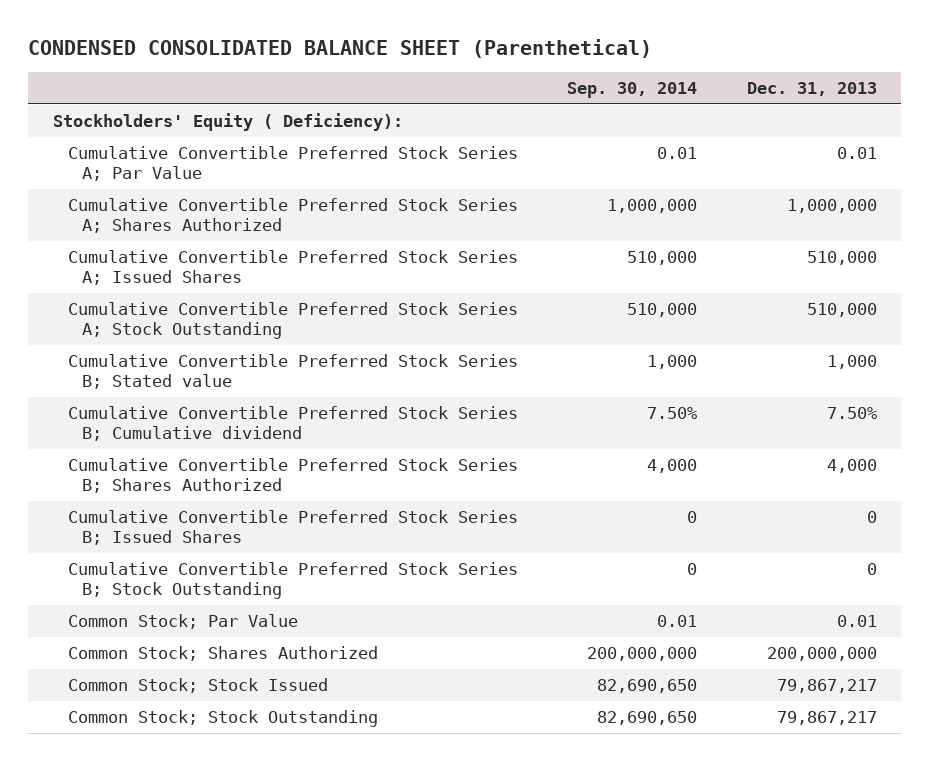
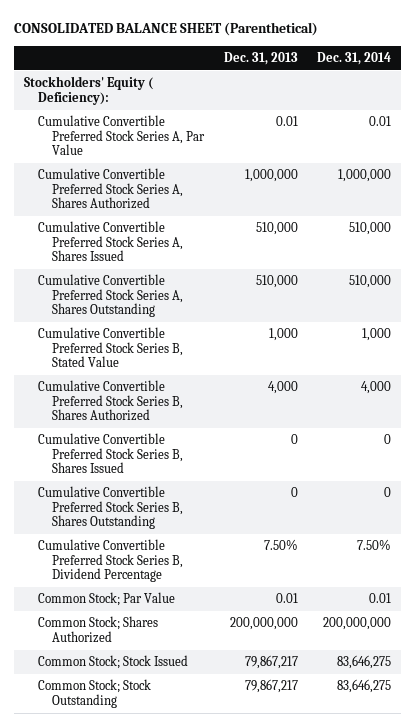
- CONDENSED CONSOLIDATED BALANCE SHEET (Parenthetical)
+ CONSOLIDATED BALANCE SHEET (Parenthetical)
- | Sep. 30, 2014 | Dec. 31, 2013
+ | Dec. 31, 2013 | Dec. 31, 2014
- Cumulative Convertible Preferred Stock Series A; Par Value | 0.01 | 0.01
- Cumulative Convertible Preferred Stock Series A; Shares Authorized | 1,000,000 | 1,000,000
- Cumulative Convertible Preferred Stock Series A; Issued Shares | 510,000 | 510,000
- Cumulative Convertible Preferred Stock Series A; Stock Outstanding | 510,000 | 510,000
- Cumulative Convertible Preferred Stock Series B; Stated value | 1,000 | 1,000
- Cumulative Convertible Preferred Stock Series B; Cumulative dividend | 7.50% | 7.50%
- Cumulative Convertible Preferred Stock Series B; Shares Authorized | 4,000 | 4,000
- Cumulative Convertible Preferred Stock Series B; Issued Shares | 0 | 0
- Cumulative Convertible Preferred Stock Series B; Stock Outstanding | 0 | 0
+ Cumulative Convertible Preferred Stock Series A, Par Value | 0.01 | 0.01
+ Cumulative Convertible Preferred Stock Series A, Shares Authorized | 1,000,000 | 1,000,000
+ Cumulative Convertible Preferred Stock Series A, Shares Issued | 510,000 | 510,000
+ Cumulative Convertible Preferred Stock Series A, Shares Outstanding | 510,000 | 510,000
+ Cumulative Convertible Preferred Stock Series B, Stated Value | 1,000 | 1,000
+ Cumulative Convertible Preferred Stock Series B, Shares Authorized | 4,000 | 4,000
+ Cumulative Convertible Preferred Stock Series B, Shares Issued | 0 | 0
+ Cumulative Convertible Preferred Stock Series B, Shares Outstanding | 0 | 0
+ Cumulative Convertible Preferred Stock Series B, Dividend Percentage | 7.50% | 7.50%

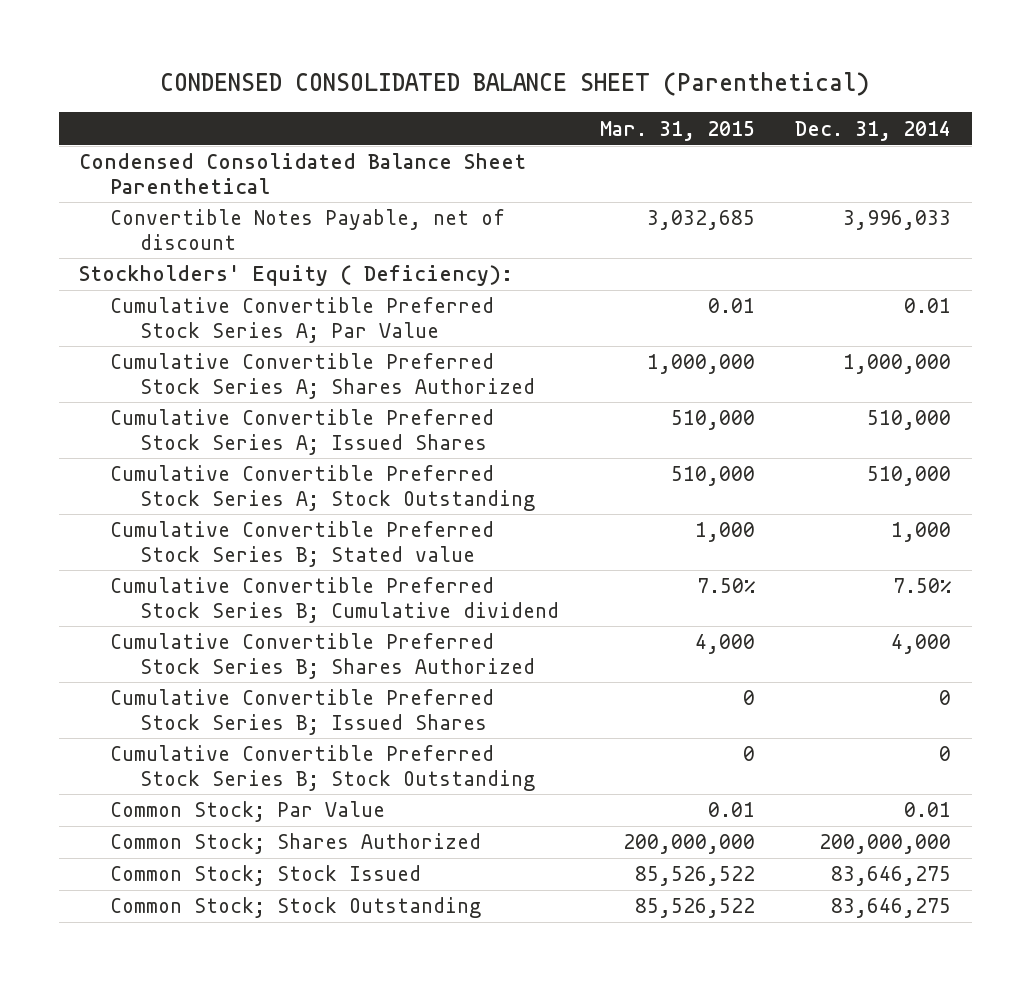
- CONSOLIDATED BALANCE SHEET (Parenthetical)
+ CONDENSED CONSOLIDATED BALANCE SHEET (Parenthetical)
- | Dec. 31, 2013 | Dec. 31, 2014
+ | Mar. 31, 2015 | Dec. 31, 2014
+ Condensed Consolidated Balance Sheet Parenthetical
+ Convertible Notes Payable, net of discount | 3,032,685 | 3,996,033
- Cumulative Convertible Preferred Stock Series A, Par Value | 0.01 | 0.01
- Cumulative Convertible Preferred Stock Series A, Shares Authorized | 1,000,000 | 1,000,000
- Cumulative Convertible Preferred Stock Series A, Shares Issued | 510,000 | 510,000
- Cumulative Convertible Preferred Stock Series A, Shares Outstanding | 510,000 | 510,000
- Cumulative Convertible Preferred Stock Series B, Stated Value | 1,000 | 1,000
- Cumulative Convertible Preferred Stock Series B, Shares Authorized | 4,000 | 4,000
- Cumulative Convertible Preferred Stock Series B, Shares Issued | 0 | 0
- Cumulative Convertible Preferred Stock Series B, Shares Outstanding | 0 | 0
- Cumulative Convertible Preferred Stock Series B, Dividend Percentage | 7.50% | 7.50%
+ Cumulative Convertible Preferred Stock Series A; Par Value | 0.01 | 0.01
+ Cumulative Convertible Preferred Stock Series A; Shares Authorized | 1,000,000 | 1,000,000
+ Cumulative Convertible Preferred Stock Series A; Issued Shares | 510,000 | 510,000
+ Cumulative Convertible Preferred Stock Series A; Stock Outstanding | 510,000 | 510,000
+ Cumulative Convertible Preferred Stock Series B; Stated value | 1,000 | 1,000
+ Cumulative Convertible Preferred Stock Series B; Cumulative dividend | 7.50% | 7.50%
+ Cumulative Convertible Preferred Stock Series B; Shares Authorized | 4,000 | 4,000
+ Cumulative Convertible Preferred Stock Series B; Issued Shares | 0 | 0
+ Cumulative Convertible Preferred Stock Series B; Stock Outstanding | 0 | 0

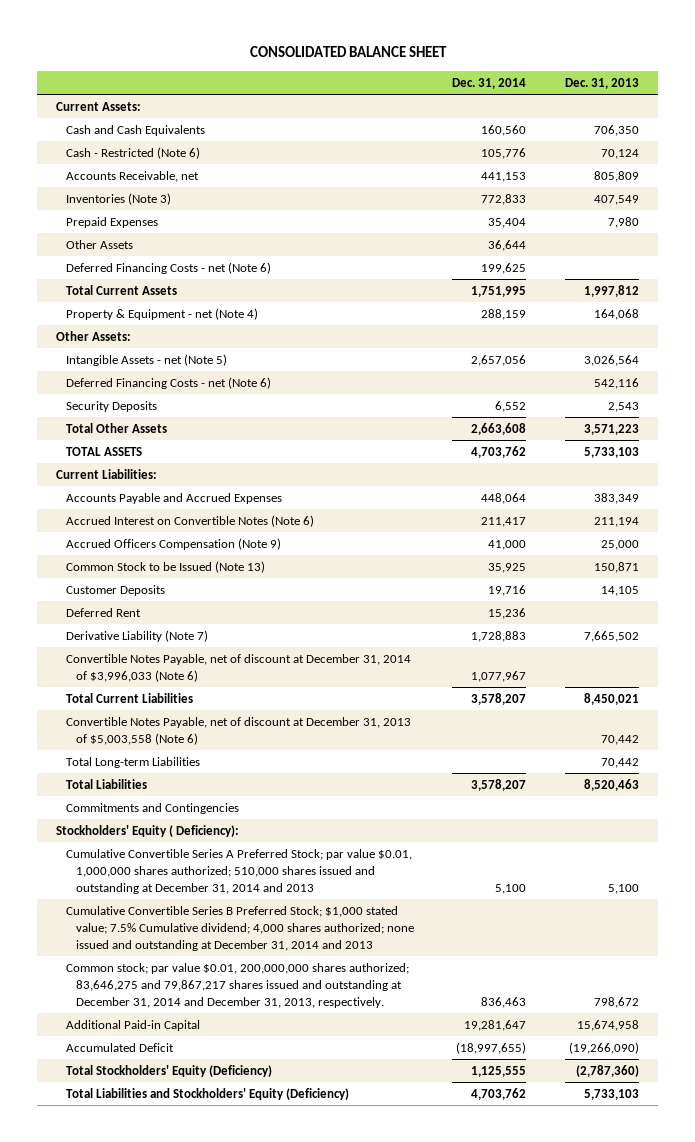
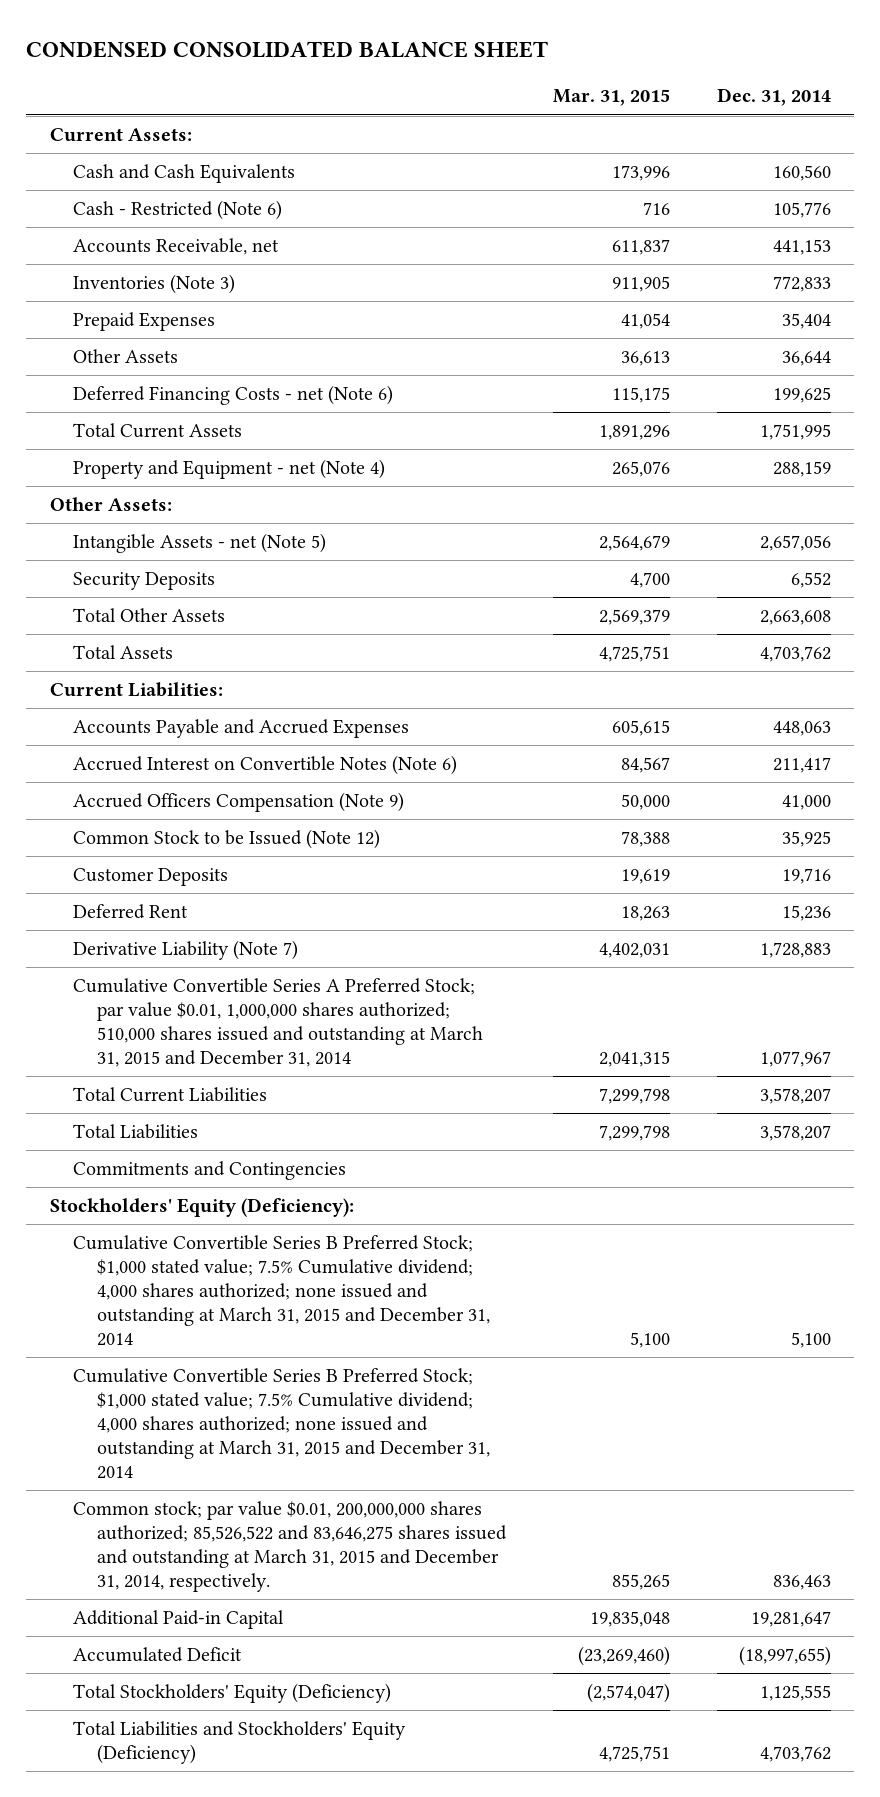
- CONSOLIDATED BALANCE SHEET
+ CONDENSED CONSOLIDATED BALANCE SHEET
- | Dec. 31, 2014 | Dec. 31, 2013
+ | Mar. 31, 2015 | Dec. 31, 2014
- Property & Equipment - net (Note 4) | 288,159 | 164,068
+ Property and Equipment - net (Note 4) | 265,076 | 288,159
- Deferred Financing Costs - net (Note 6) | | 542,116
- TOTAL ASSETS | 4,703,762 | 5,733,103
+ Total Assets | 4,725,751 | 4,703,762
- Accounts Payable and Accrued Expenses | 448,064 | 383,349
+ Accounts Payable and Accrued Expenses | 605,615 | 448,063
- Common Stock to be Issued (Note 13) | 35,925 | 150,871
+ Common Stock to be Issued (Note 12) | 78,388 | 35,925
- Convertible Notes Payable, net of discount at December 31, 2014 of $3,996,033 (Note 6) | 1,077,967 |
+ Cumulative Convertible Series A Preferred Stock; par value $0.01, 1,000,000 shares authorized; 510,000 shares issued and outstanding at March 31, 2015 and December 31, 2014 | 2,041,315 | 1,077,967
- Convertible Notes Payable, net of discount at December 31, 2013 of $5,003,558 (Note 6) | | 70,442
- Total Long-term Liabilities | | 70,442
- Stockholders' Equity ( Deficiency):
- Cumulative Convertible Series A Preferred Stock; par value $0.01, 1,000,000 shares authorized; 510,000 shares issued and outstanding at December 31, 2014 and 2013 | 5,100 | 5,100
- Cumulative Convertible Series B Preferred Stock; $1,000 stated value; 7.5% Cumulative dividend; 4,000 shares authorized; none issued and outstanding at December 31, 2014 and 2013
- Common stock; par value $0.01, 200,000,000 shares authorized; 83,646,275 and 79,867,217 shares issued and outstanding at December 31, 2014 and December 31, 2013, respectively. | 836,463 | 798,672
+ Stockholders' Equity (Deficiency):
+ Cumulative Convertible Series B Preferred Stock; $1,000 stated value; 7.5% Cumulative dividend; 4,000 shares authorized; none issued and outstanding at March 31, 2015 and December 31, 2014 | 5,100 | 5,100
+ Cumulative Convertible Series B Preferred Stock; $1,000 stated value; 7.5% Cumulative dividend; 4,000 shares authorized; none issued and outstanding at March 31, 2015 and December 31, 2014
+ Common stock; par value $0.01, 200,000,000 shares authorized; 85,526,522 and 83,646,275 shares issued and outstanding at March 31, 2015 and December 31, 2014, respectively. | 855,265 | 836,463

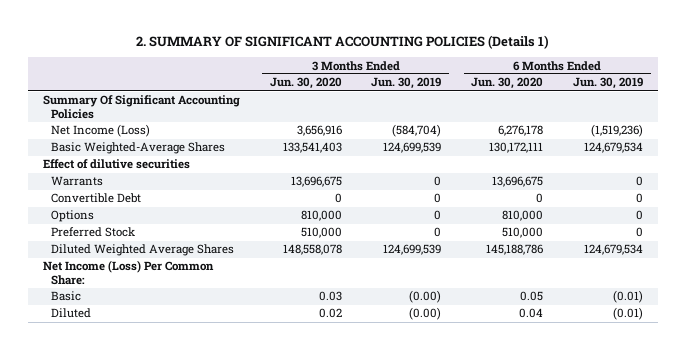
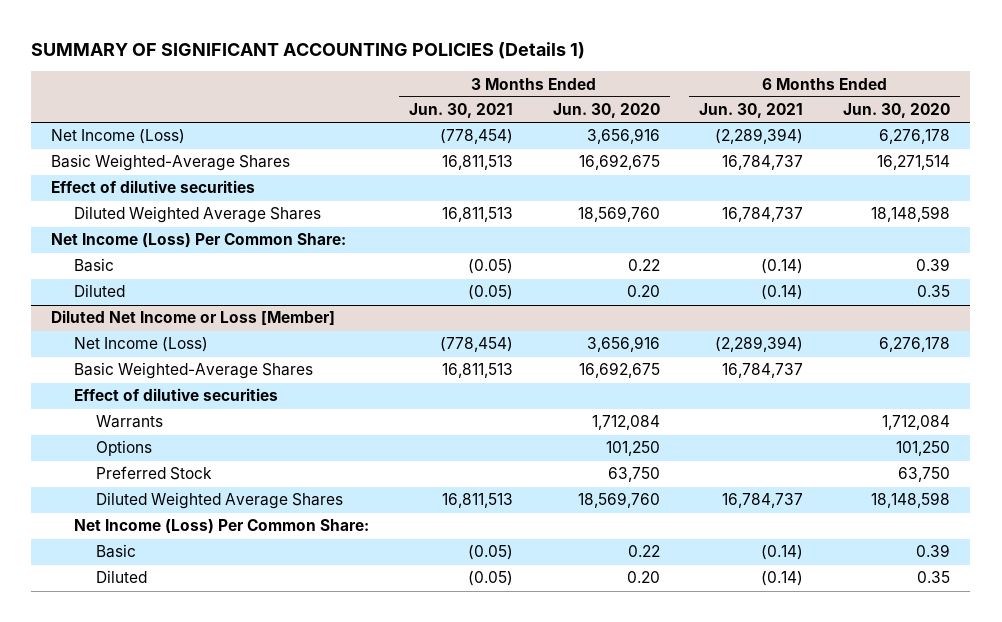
- 2. SUMMARY OF SIGNIFICANT ACCOUNTING POLICIES (Details 1)
+ SUMMARY OF SIGNIFICANT ACCOUNTING POLICIES (Details 1)
- | 3 Months Ended Jun. 30, 2020 | 3 Months Ended Jun. 30, 2019 | 6 Months Ended Jun. 30, 2020 | 6 Months Ended Jun. 30, 2019
+ | 3 Months Ended Jun. 30, 2021 | 3 Months Ended Jun. 30, 2020 | 6 Months Ended Jun. 30, 2021 | 6 Months Ended Jun. 30, 2020
- Summary Of Significant Accounting Policies
- Basic Weighted-Average Shares | 133,541,403 | 124,699,539 | 130,172,111 | 124,679,534
+ Basic Weighted-Average Shares | 16,811,513 | 16,692,675 | 16,784,737 | 16,271,514
- Warrants | 13,696,675 | 0 | 13,696,675 | 0
- Convertible Debt | 0 | 0 | 0 | 0
- Options | 810,000 | 0 | 810,000 | 0
- Preferred Stock | 510,000 | 0 | 510,000 | 0
- Diluted Weighted Average Shares | 148,558,078 | 124,699,539 | 145,188,786 | 124,679,534
+ Diluted Weighted Average Shares | 16,811,513 | 18,569,760 | 16,784,737 | 18,148,598
- Basic | 0.03 | (0.00) | 0.05 | (0.01)
- Diluted | 0.02 | (0.00) | 0.04 | (0.01)
+ Basic | (0.05) | 0.22 | (0.14) | 0.39
+ Diluted | (0.05) | 0.20 | (0.14) | 0.35
+ Diluted Net Income or Loss [Member]
+ Net Income (Loss) | (778,454) | 3,656,916 | (2,289,394) | 6,276,178
+ Basic Weighted-Average Shares | 16,811,513 | 16,692,675 | 16,784,737 |
+ Effect of dilutive securities
+ Warrants | | 1,712,084 | | 1,712,084
+ Options | | 101,250 | | 101,250
+ Preferred Stock | | 63,750 | | 63,750
+ Diluted Weighted Average Shares | 16,811,513 | 18,569,760 | 16,784,737 | 18,148,598
+ Net Income (Loss) Per Common Share:
+ Basic | (0.05) | 0.22 | (0.14) | 0.39
+ Diluted | (0.05) | 0.20 | (0.14) | 0.35

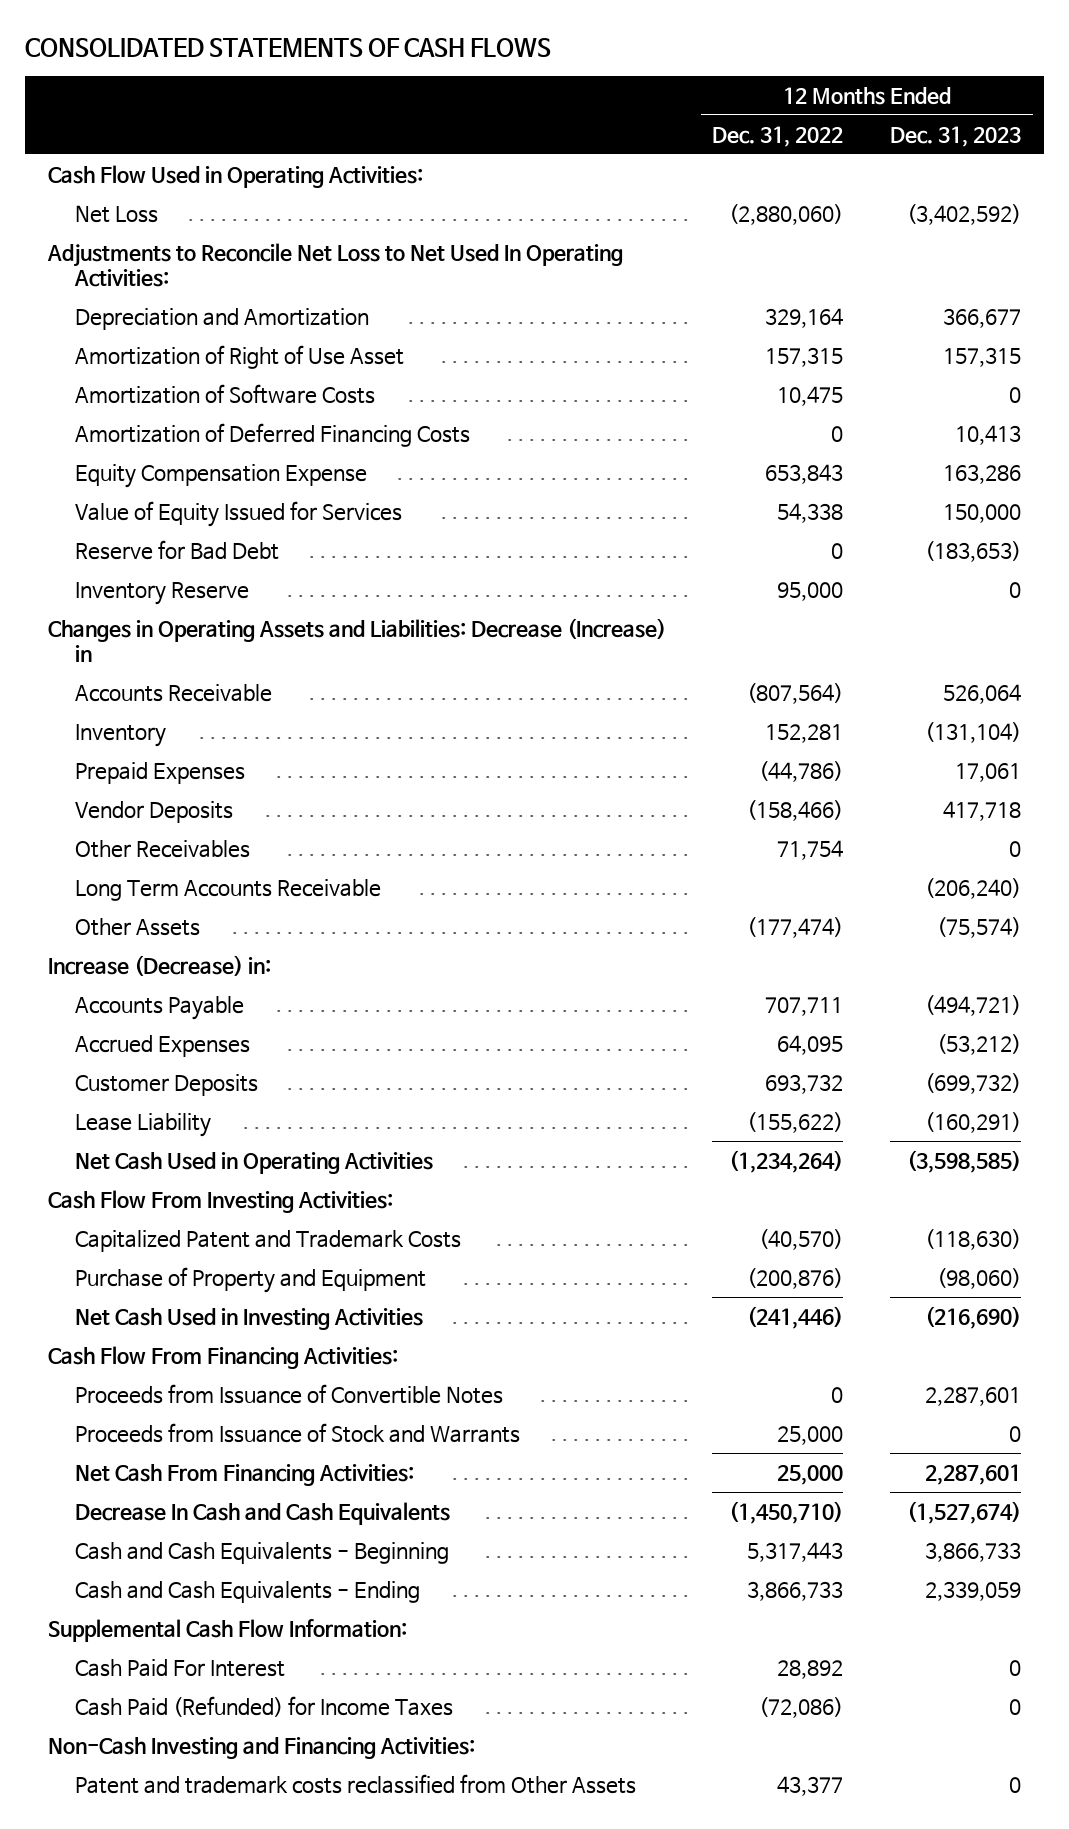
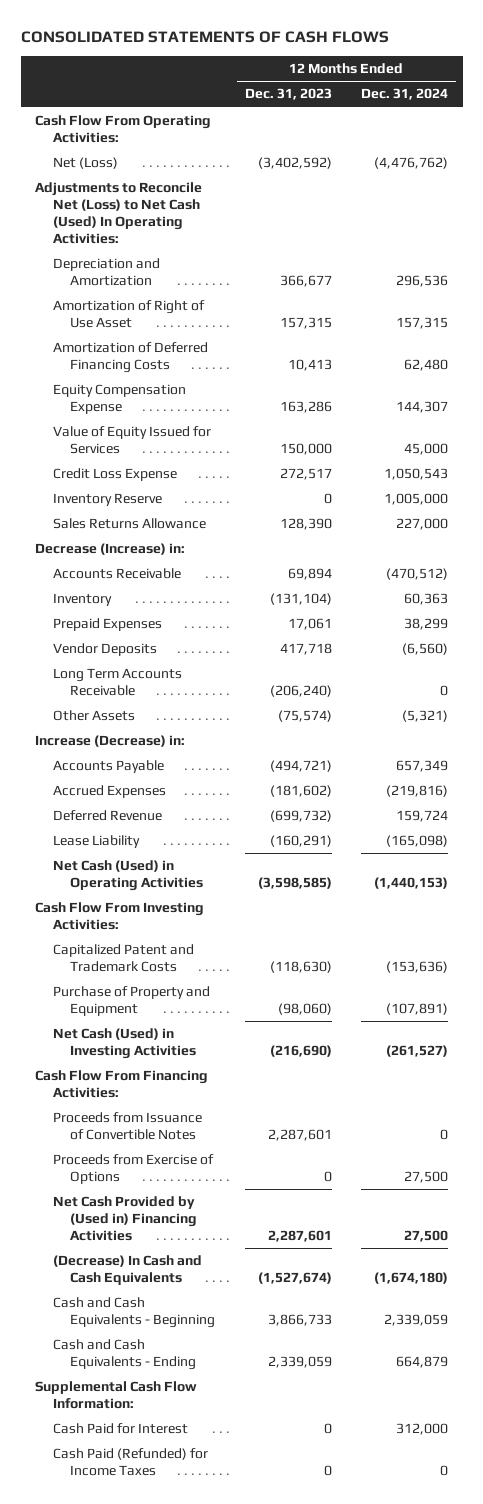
- | 12 Months Ended Dec. 31, 2022 | 12 Months Ended Dec. 31, 2023
+ | 12 Months Ended Dec. 31, 2023 | 12 Months Ended Dec. 31, 2024
- Cash Flow Used in Operating Activities:
- Net Loss | (2,880,060) | (3,402,592)
- Adjustments to Reconcile Net Loss to Net Used In Operating Activities:
+ Cash Flow From Operating Activities:
+ Net (Loss) | (3,402,592) | (4,476,762)
+ Adjustments to Reconcile Net (Loss) to Net Cash (Used) In Operating Activities:
- Amortization of Software Costs | 10,475 | 0
- Reserve for Bad Debt | 0 | (183,653)
+ Credit Loss Expense | 272,517 | 1,050,543
- Changes in Operating Assets and Liabilities: Decrease (Increase) in
- Accounts Receivable | (807,564) | 526,064
+ Sales Returns Allowance | 128,390 | 227,000
+ Decrease (Increase) in:
+ Accounts Receivable | 69,894 | (470,512)
- Other Receivables | 71,754 | 0
- Accrued Expenses | 64,095 | (53,212)
- Customer Deposits | 693,732 | (699,732)
+ Accrued Expenses | (181,602) | (219,816)
+ Deferred Revenue | (699,732) | 159,724
- Net Cash Used in Operating Activities | (1,234,264) | (3,598,585)
+ Net Cash (Used) in Operating Activities | (3,598,585) | (1,440,153)
- Net Cash Used in Investing Activities | (241,446) | (216,690)
+ Net Cash (Used) in Investing Activities | (216,690) | (261,527)
- Proceeds from Issuance of Stock and Warrants | 25,000 | 0
- Net Cash From Financing Activities: | 25,000 | 2,287,601
- Decrease In Cash and Cash Equivalents | (1,450,710) | (1,527,674)
+ Proceeds from Exercise of Options | 0 | 27,500
+ Net Cash Provided by (Used in) Financing Activities | 2,287,601 | 27,500
+ (Decrease) In Cash and Cash Equivalents | (1,527,674) | (1,674,180)
- Cash Paid For Interest | 28,892 | 0
+ Cash Paid for Interest | 0 | 312,000
- Non-Cash Investing and Financing Activities:
- Patent and trademark costs reclassified from Other Assets | 43,377 | 0

